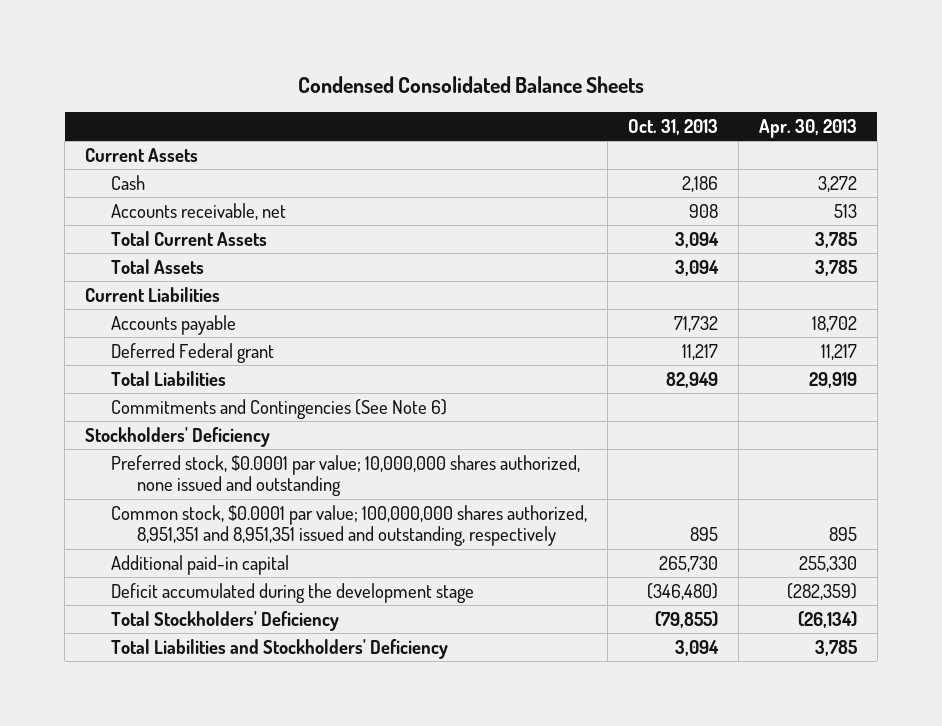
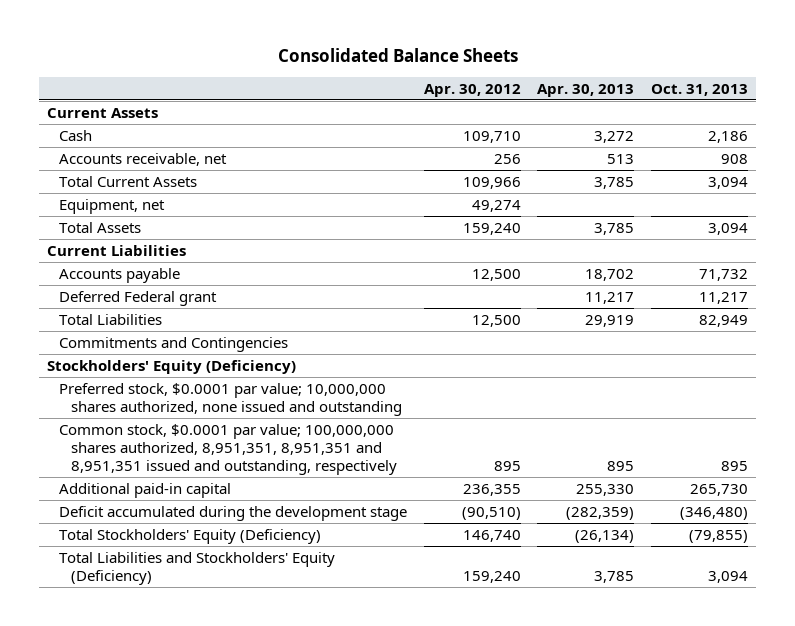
- Condensed Consolidated Balance Sheets
+ Consolidated Balance Sheets
- | Oct. 31, 2013 | Apr. 30, 2013
+ | Apr. 30, 2012 | Apr. 30, 2013 | Oct. 31, 2013
+ Equipment, net | 49,274 | |
- Commitments and Contingencies (See Note 6)
- Stockholders' Deficiency
+ Commitments and Contingencies
+ Stockholders' Equity (Deficiency)
- Common stock, $0.0001 par value; 100,000,000 shares authorized, 8,951,351 and 8,951,351 issued and outstanding, respectively | 895 | 895
+ Common stock, $0.0001 par value; 100,000,000 shares authorized, 8,951,351, 8,951,351 and 8,951,351 issued and outstanding, respectively | 895 | 895 | 895
- Total Stockholders' Deficiency | (79,855) | (26,134)
- Total Liabilities and Stockholders' Deficiency | 3,094 | 3,785
+ Total Stockholders' Equity (Deficiency) | 146,740 | (26,134) | (79,855)
+ Total Liabilities and Stockholders' Equity (Deficiency) | 159,240 | 3,785 | 3,094

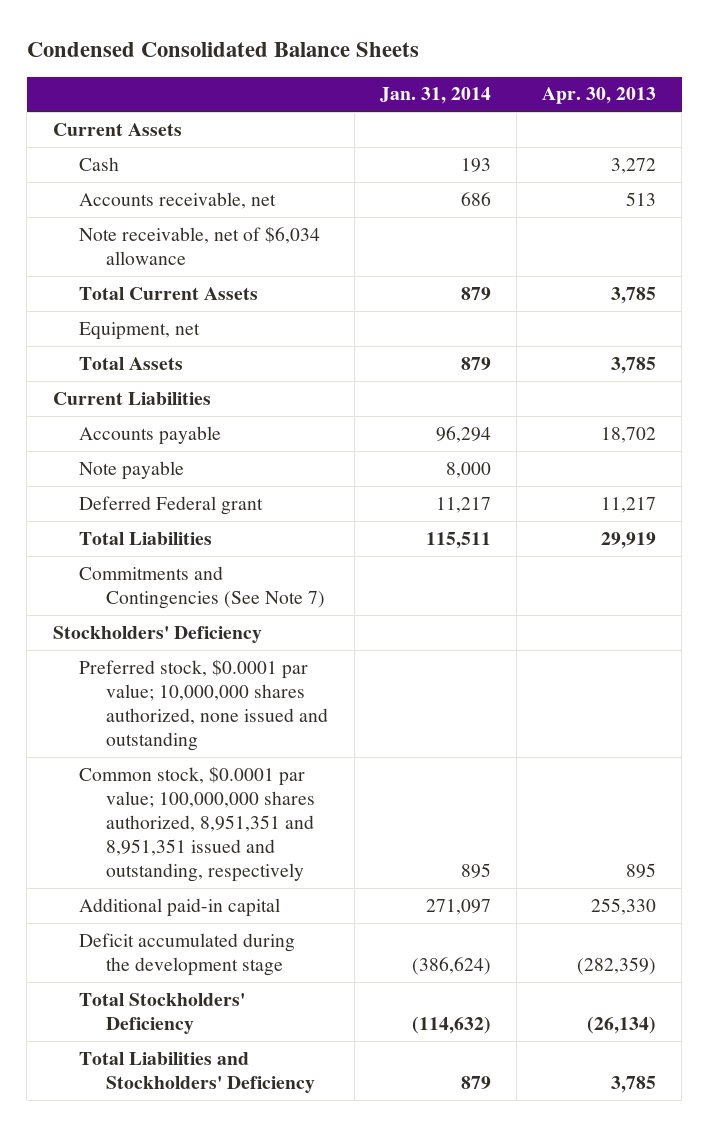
- Consolidated Balance Sheets
+ Condensed Consolidated Balance Sheets
- | Apr. 30, 2012 | Apr. 30, 2013 | Oct. 31, 2013
+ | Jan. 31, 2014 | Apr. 30, 2013
+ Note receivable, net of $6,034 allowance
+ Note payable | 8,000 |
- Commitments and Contingencies
- Stockholders' Equity (Deficiency)
+ Commitments and Contingencies (See Note 7)
+ Stockholders' Deficiency
- Common stock, $0.0001 par value; 100,000,000 shares authorized, 8,951,351, 8,951,351 and 8,951,351 issued and outstanding, respectively | 895 | 895 | 895
+ Common stock, $0.0001 par value; 100,000,000 shares authorized, 8,951,351 and 8,951,351 issued and outstanding, respectively | 895 | 895
- Total Stockholders' Equity (Deficiency) | 146,740 | (26,134) | (79,855)
- Total Liabilities and Stockholders' Equity (Deficiency) | 159,240 | 3,785 | 3,094
+ Total Stockholders' Deficiency | (114,632) | (26,134)
+ Total Liabilities and Stockholders' Deficiency | 879 | 3,785

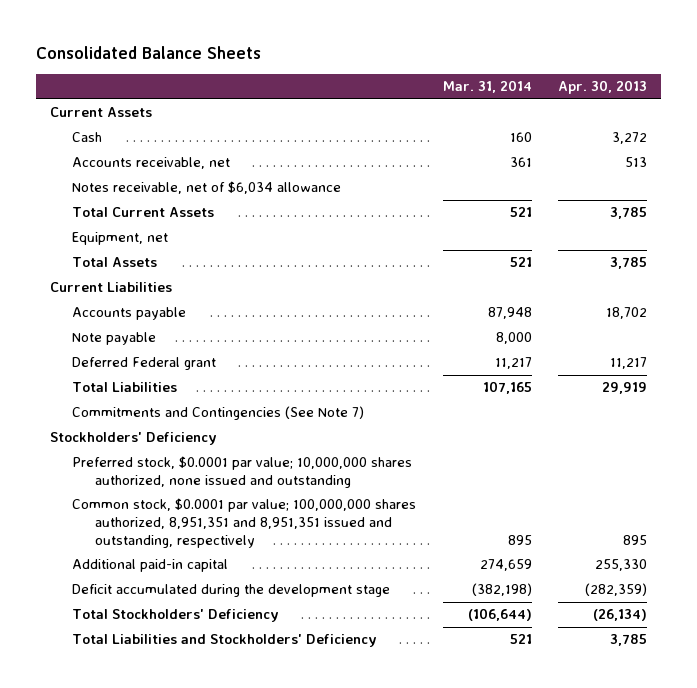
- Condensed Consolidated Balance Sheets
+ Consolidated Balance Sheets
- | Jan. 31, 2014 | Apr. 30, 2013
+ | Mar. 31, 2014 | Apr. 30, 2013
- Note receivable, net of $6,034 allowance
+ Notes receivable, net of $6,034 allowance

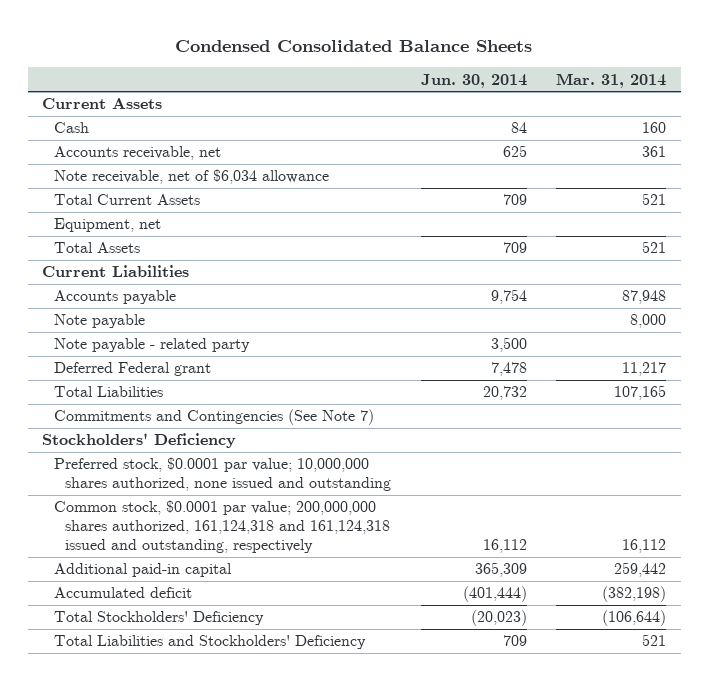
- Consolidated Balance Sheets
+ Condensed Consolidated Balance Sheets
- | Mar. 31, 2014 | Apr. 30, 2013
+ | Jun. 30, 2014 | Mar. 31, 2014
- Notes receivable, net of $6,034 allowance
+ Note receivable, net of $6,034 allowance
+ Note payable - related party | 3,500 |
- Common stock, $0.0001 par value; 100,000,000 shares authorized, 8,951,351 and 8,951,351 issued and outstanding, respectively | 895 | 895
- Additional paid-in capital | 274,659 | 255,330
- Deficit accumulated during the development stage | (382,198) | (282,359)
+ Common stock, $0.0001 par value; 200,000,000 shares authorized, 161,124,318 and 161,124,318 issued and outstanding, respectively | 16,112 | 16,112
+ Additional paid-in capital | 365,309 | 259,442
+ Accumulated deficit | (401,444) | (382,198)

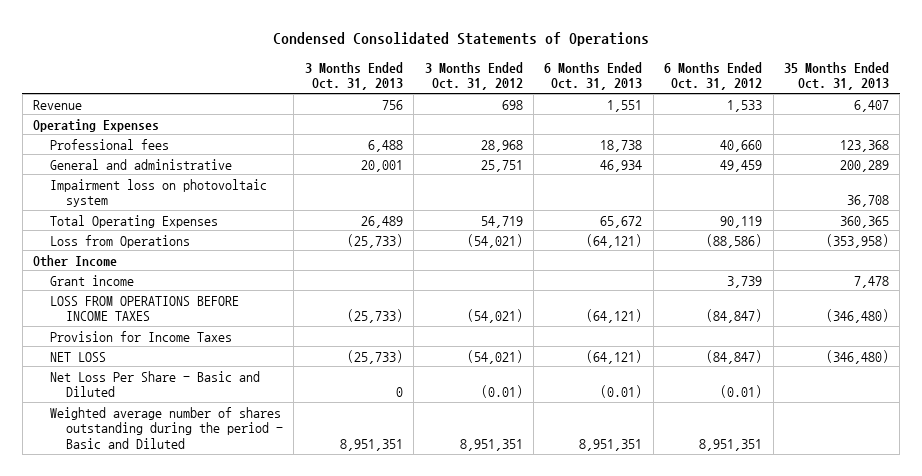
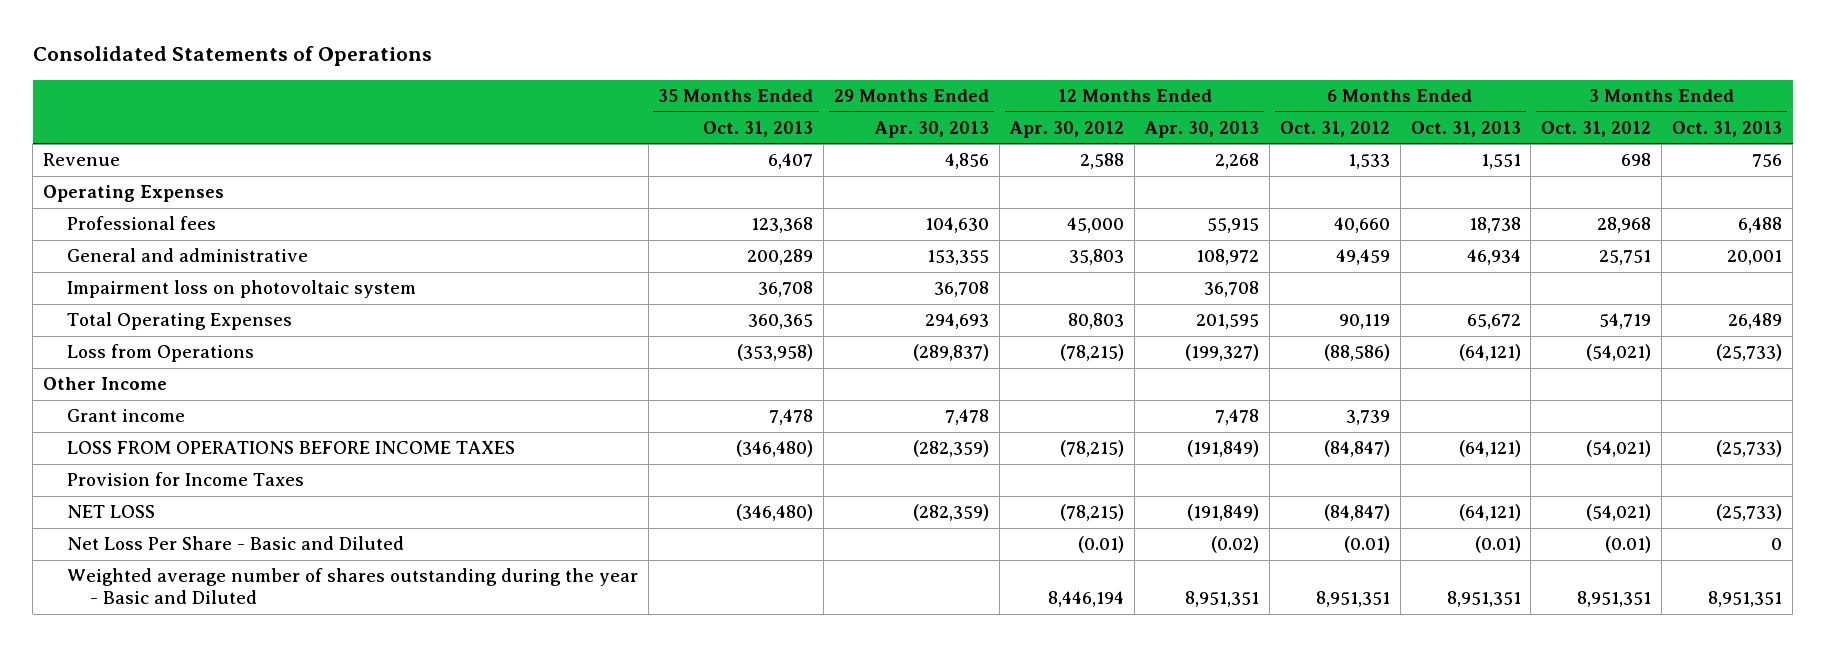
- Condensed Consolidated Statements of Operations
+ Consolidated Statements of Operations
- | 3 Months Ended Oct. 31, 2013 | 3 Months Ended Oct. 31, 2012 | 6 Months Ended Oct. 31, 2013 | 6 Months Ended Oct. 31, 2012 | 35 Months Ended Oct. 31, 2013
+ | 35 Months Ended Oct. 31, 2013 | 29 Months Ended Apr. 30, 2013 | 12 Months Ended Apr. 30, 2012 | 12 Months Ended Apr. 30, 2013 | 6 Months Ended Oct. 31, 2012 | 6 Months Ended Oct. 31, 2013 | 3 Months Ended Oct. 31, 2012 | 3 Months Ended Oct. 31, 2013
- Weighted average number of shares outstanding during the period - Basic and Diluted | 8,951,351 | 8,951,351 | 8,951,351 | 8,951,351 |
+ Weighted average number of shares outstanding during the year - Basic and Diluted | | | 8,446,194 | 8,951,351 | 8,951,351 | 8,951,351 | 8,951,351 | 8,951,351

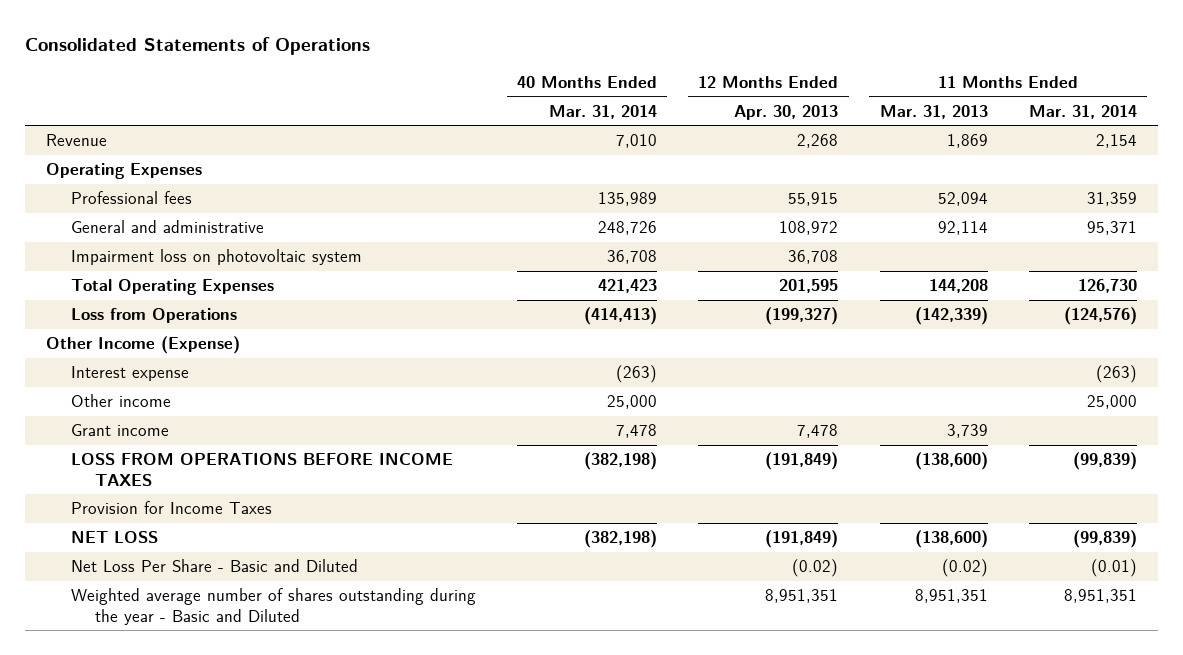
- | 35 Months Ended Oct. 31, 2013 | 29 Months Ended Apr. 30, 2013 | 12 Months Ended Apr. 30, 2012 | 12 Months Ended Apr. 30, 2013 | 6 Months Ended Oct. 31, 2012 | 6 Months Ended Oct. 31, 2013 | 3 Months Ended Oct. 31, 2012 | 3 Months Ended Oct. 31, 2013
+ | 40 Months Ended Mar. 31, 2014 | 12 Months Ended Apr. 30, 2013 | 11 Months Ended Mar. 31, 2013 | 11 Months Ended Mar. 31, 2014
- Other Income
+ Other Income (Expense)
+ Interest expense | (263) | | | (263)
+ Other income | 25,000 | | | 25,000

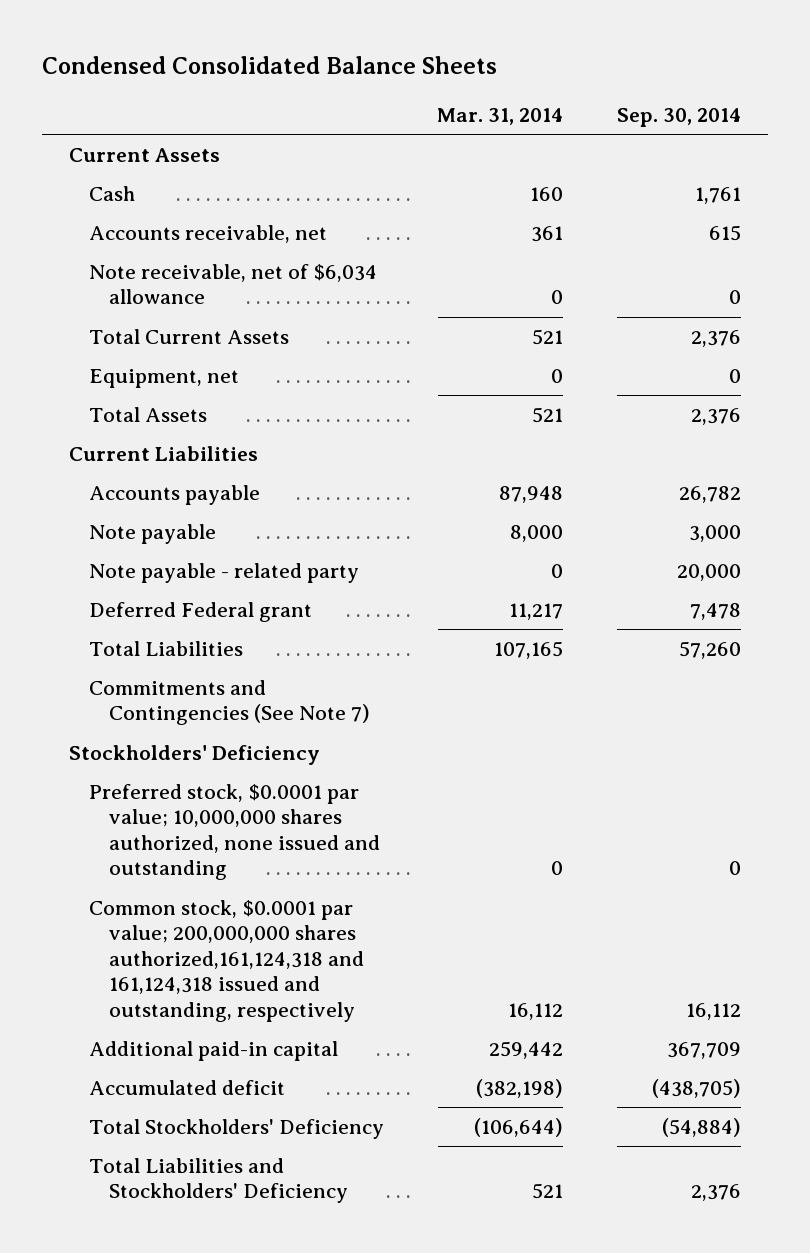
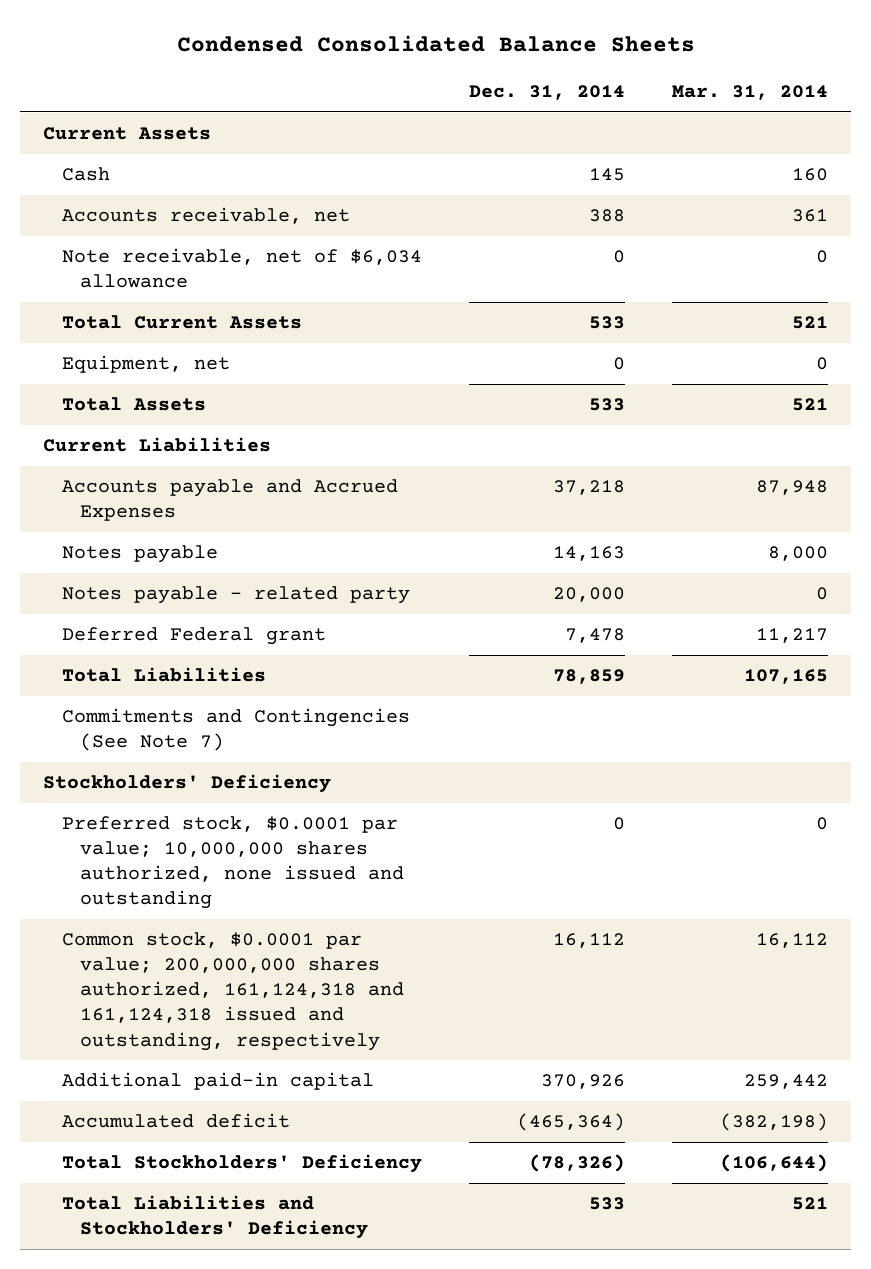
- | Mar. 31, 2014 | Sep. 30, 2014
+ | Dec. 31, 2014 | Mar. 31, 2014
- Accounts payable | 87,948 | 26,782
- Note payable | 8,000 | 3,000
- Note payable - related party | 0 | 20,000
+ Accounts payable and Accrued Expenses | 37,218 | 87,948
+ Notes payable | 14,163 | 8,000
+ Notes payable - related party | 20,000 | 0
- Common stock, $0.0001 par value; 200,000,000 shares authorized,161,124,318 and 161,124,318 issued and outstanding, respectively | 16,112 | 16,112
+ Common stock, $0.0001 par value; 200,000,000 shares authorized, 161,124,318 and 161,124,318 issued and outstanding, respectively | 16,112 | 16,112

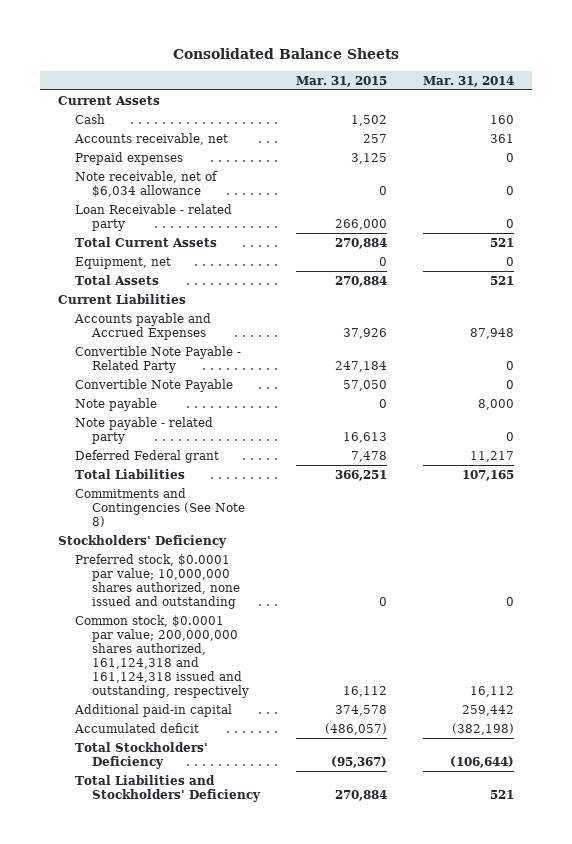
- Condensed Consolidated Balance Sheets
+ Consolidated Balance Sheets
- | Dec. 31, 2014 | Mar. 31, 2014
+ | Mar. 31, 2015 | Mar. 31, 2014
+ Prepaid expenses | 3,125 | 0
+ Loan Receivable - related party | 266,000 | 0
- Notes payable | 14,163 | 8,000
- Notes payable - related party | 20,000 | 0
+ Convertible Note Payable - Related Party | 247,184 | 0
+ Convertible Note Payable | 57,050 | 0
+ Note payable | 0 | 8,000
+ Note payable - related party | 16,613 | 0
- Commitments and Contingencies (See Note 7)
+ Commitments and Contingencies (See Note 8)

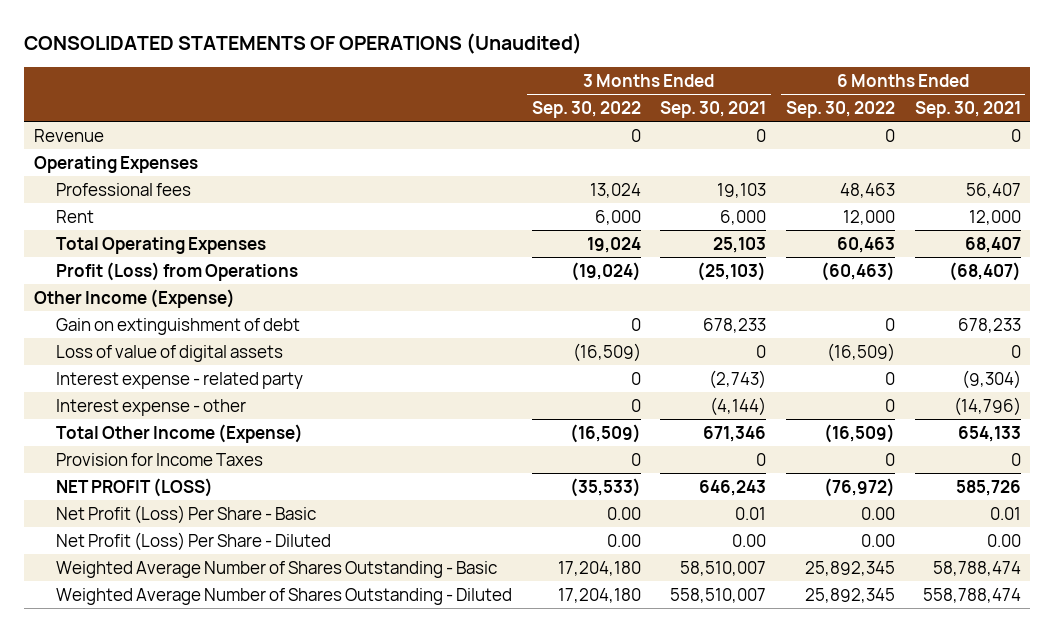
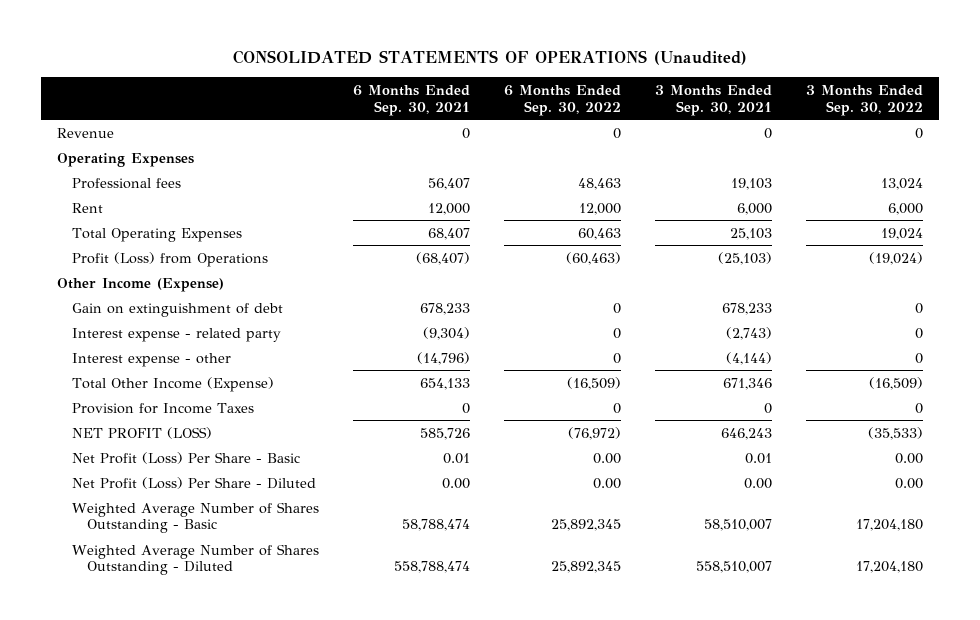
- | 3 Months Ended Sep. 30, 2022 | 3 Months Ended Sep. 30, 2021 | 6 Months Ended Sep. 30, 2022 | 6 Months Ended Sep. 30, 2021
+ | 6 Months Ended Sep. 30, 2021 | 6 Months Ended Sep. 30, 2022 | 3 Months Ended Sep. 30, 2021 | 3 Months Ended Sep. 30, 2022
- Loss of value of digital assets | (16,509) | 0 | (16,509) | 0

